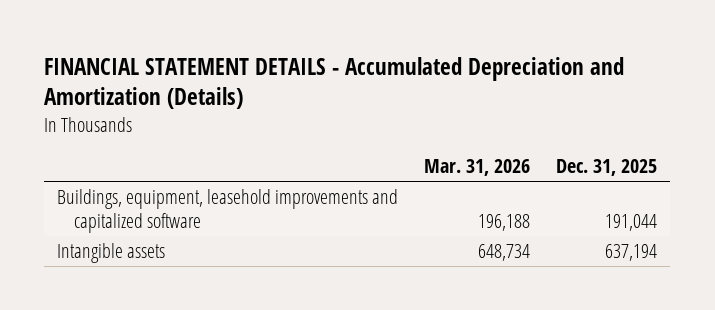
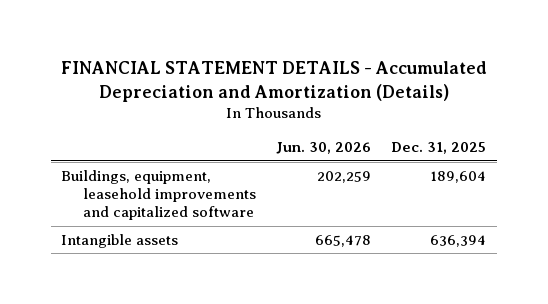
- | Mar. 31, 2026 | Dec. 31, 2025
+ | Jun. 30, 2026 | Dec. 31, 2025
- Buildings, equipment, leasehold improvements and capitalized software | 196,188 | 191,044
- Intangible assets | 648,734 | 637,194
+ Buildings, equipment, leasehold improvements and capitalized software | 202,259 | 189,604
+ Intangible assets | 665,478 | 636,394

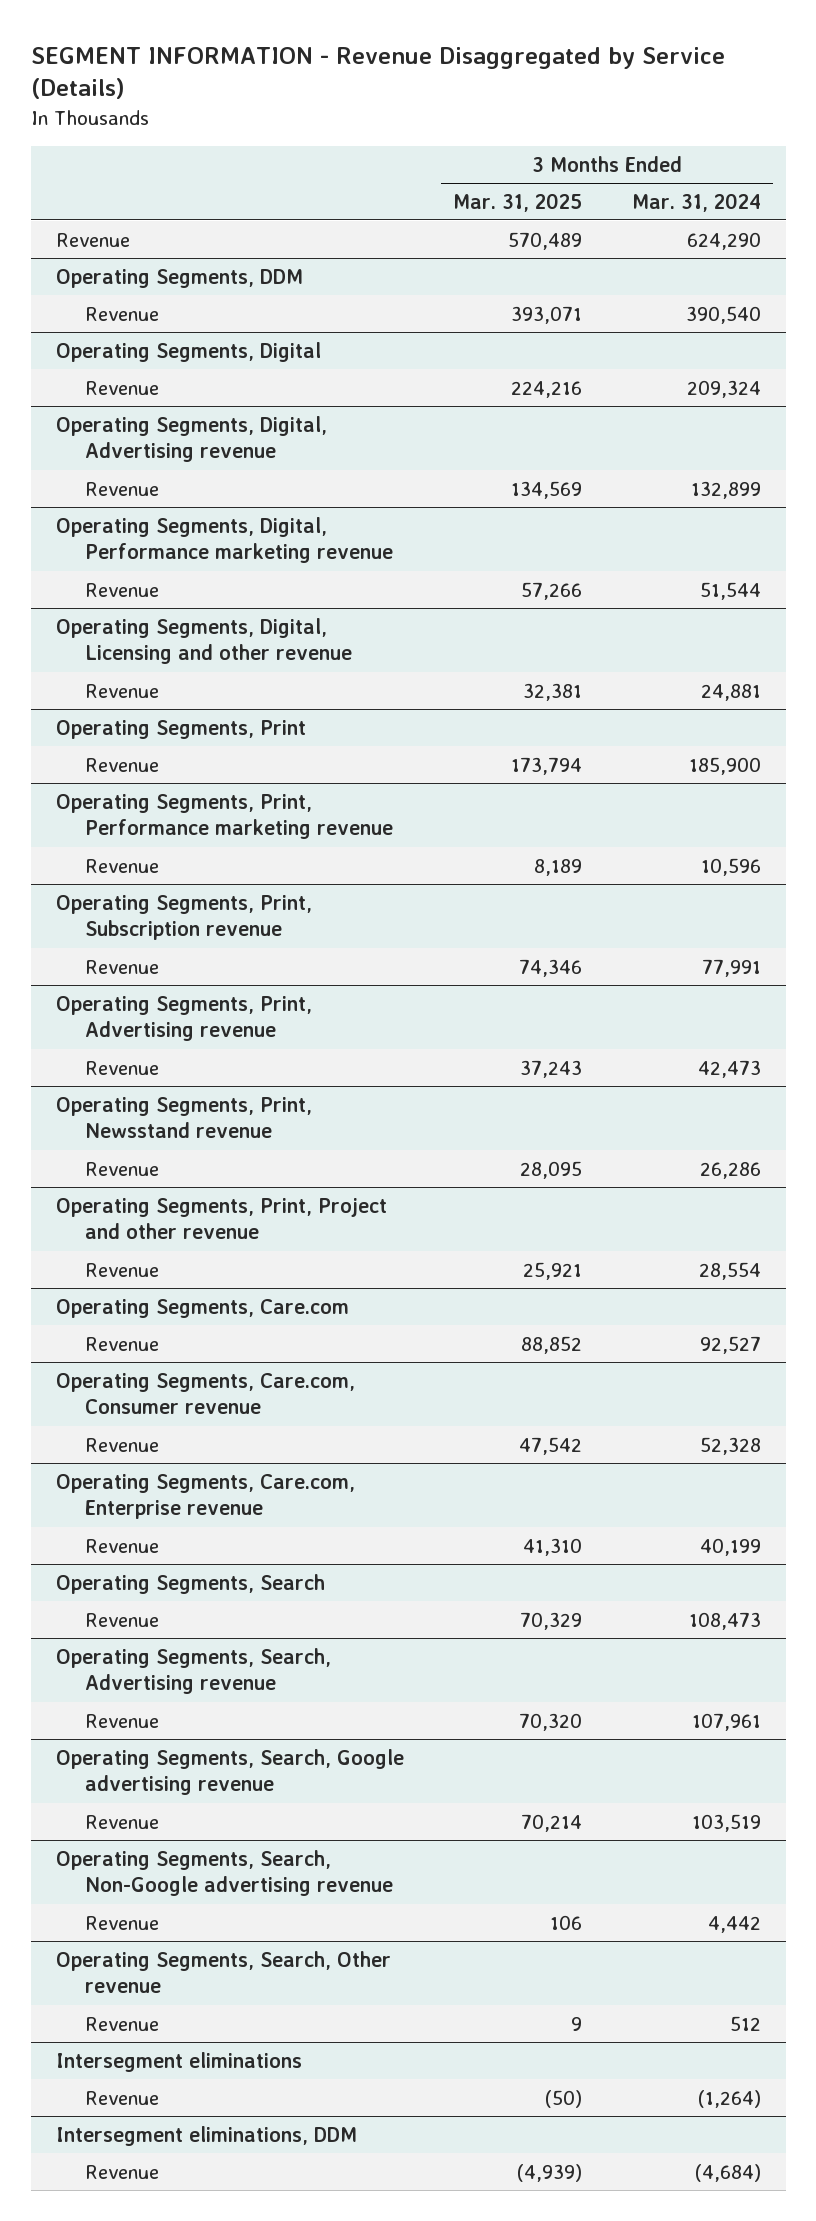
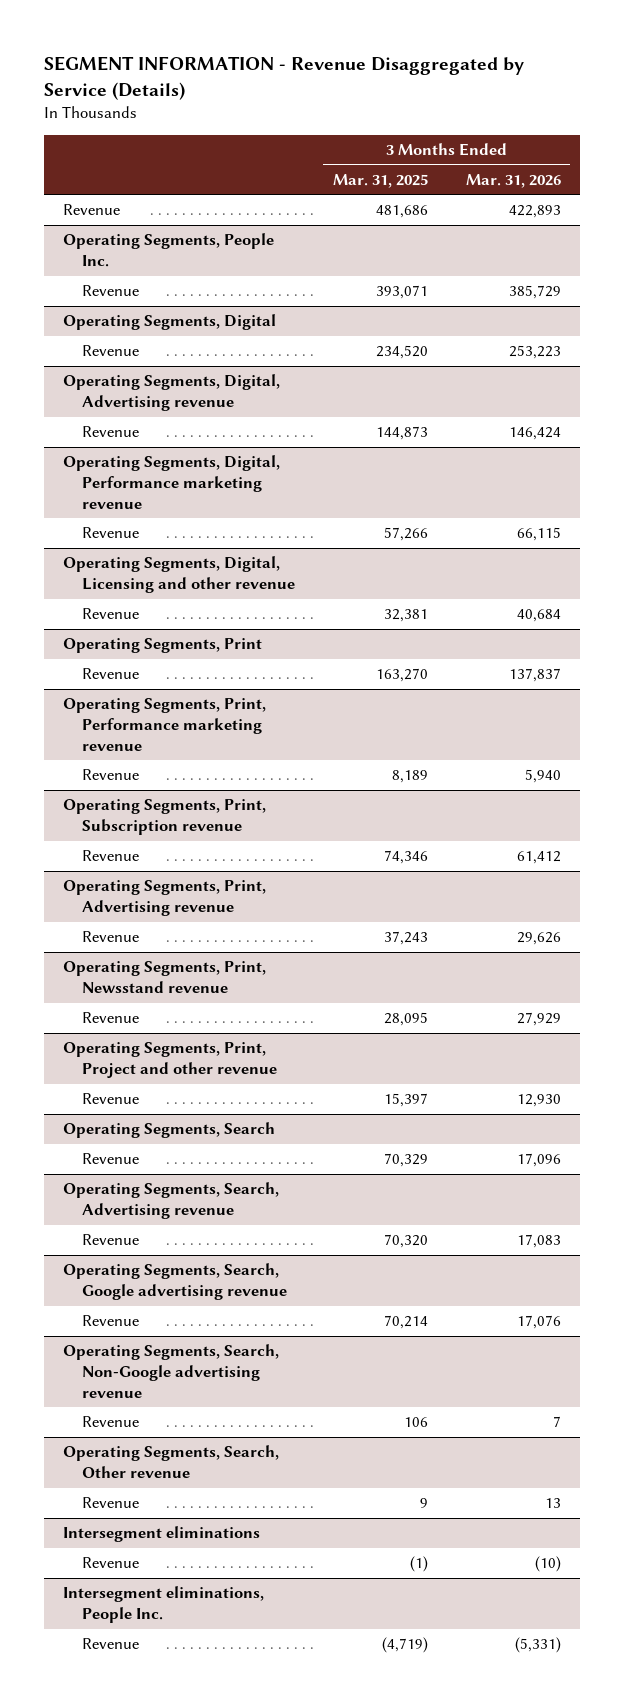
- | 3 Months Ended Mar. 31, 2025 | 3 Months Ended Mar. 31, 2024
+ | 3 Months Ended Mar. 31, 2025 | 3 Months Ended Mar. 31, 2026
- Revenue | 570,489 | 624,290
- Operating Segments, DDM
+ Revenue | 481,686 | 422,893
+ Operating Segments, People Inc.
@ Operating Segments, Digital
- Revenue | 224,216 | 209,324
+ Revenue | 234,520 | 253,223
@ Operating Segments, Digital, Advertising revenue
- Revenue | 134,569 | 132,899
+ Revenue | 144,873 | 146,424
@ Operating Segments, Print
- Revenue | 173,794 | 185,900
+ Revenue | 163,270 | 137,837
@ Operating Segments, Print, Project and other revenue
- Revenue | 25,921 | 28,554
- Operating Segments, Care.com
- Revenue | 88,852 | 92,527
- Operating Segments, Care.com, Consumer revenue
- Revenue | 47,542 | 52,328
- Operating Segments, Care.com, Enterprise revenue
- Revenue | 41,310 | 40,199
@ Operating Segments, Print, Project and other revenue
+ Revenue | 15,397 | 12,930
@ Intersegment eliminations
- Revenue | (50) | (1,264)
- Intersegment eliminations, DDM
- Revenue | (4,939) | (4,684)
@ Intersegment eliminations
+ Revenue | (1) | (10)
+ Intersegment eliminations, People Inc.
+ Revenue | (4,719) | (5,331)

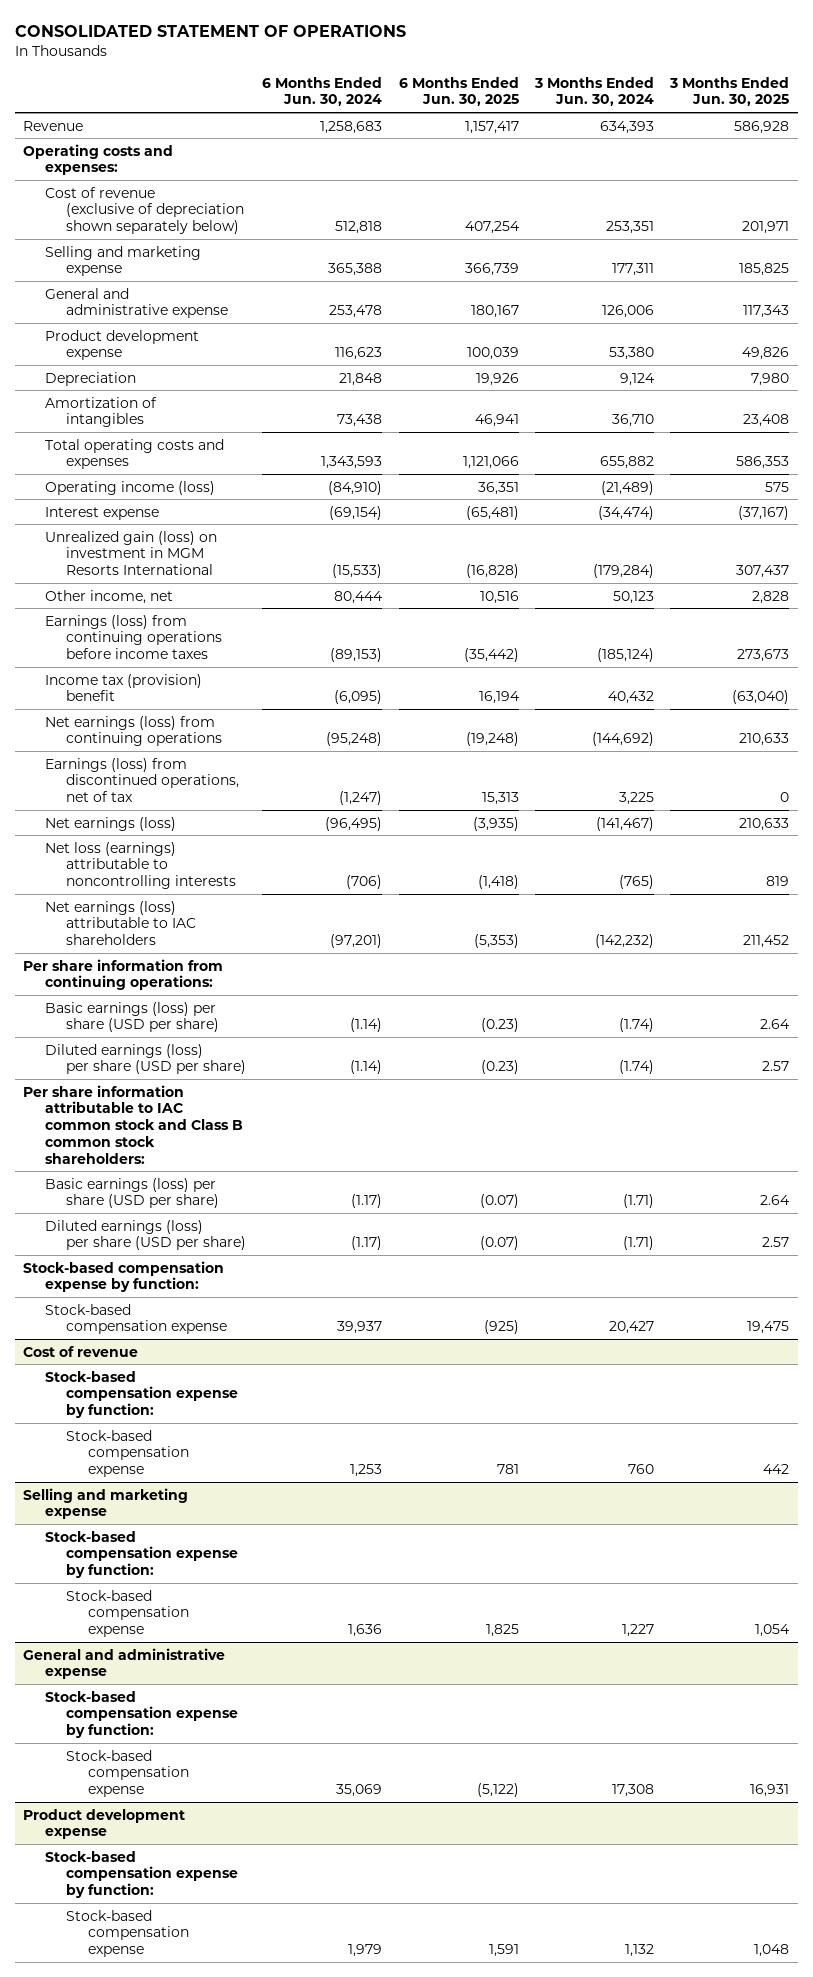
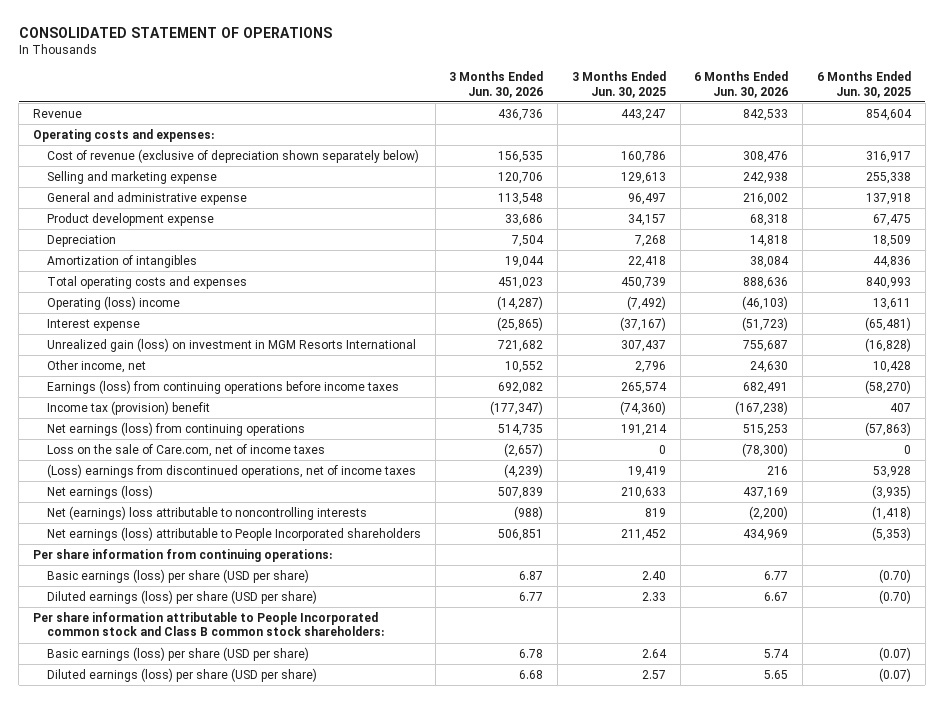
- | 6 Months Ended Jun. 30, 2024 | 6 Months Ended Jun. 30, 2025 | 3 Months Ended Jun. 30, 2024 | 3 Months Ended Jun. 30, 2025
+ | 3 Months Ended Jun. 30, 2026 | 3 Months Ended Jun. 30, 2025 | 6 Months Ended Jun. 30, 2026 | 6 Months Ended Jun. 30, 2025
- Revenue | 1,258,683 | 1,157,417 | 634,393 | 586,928
+ Revenue | 436,736 | 443,247 | 842,533 | 854,604
- Cost of revenue (exclusive of depreciation shown separately below) | 512,818 | 407,254 | 253,351 | 201,971
- Selling and marketing expense | 365,388 | 366,739 | 177,311 | 185,825
- General and administrative expense | 253,478 | 180,167 | 126,006 | 117,343
- Product development expense | 116,623 | 100,039 | 53,380 | 49,826
- Depreciation | 21,848 | 19,926 | 9,124 | 7,980
- Amortization of intangibles | 73,438 | 46,941 | 36,710 | 23,408
- Total operating costs and expenses | 1,343,593 | 1,121,066 | 655,882 | 586,353
- Operating income (loss) | (84,910) | 36,351 | (21,489) | 575
+ Cost of revenue (exclusive of depreciation shown separately below) | 156,535 | 160,786 | 308,476 | 316,917
+ Selling and marketing expense | 120,706 | 129,613 | 242,938 | 255,338
+ General and administrative expense | 113,548 | 96,497 | 216,002 | 137,918
+ Product development expense | 33,686 | 34,157 | 68,318 | 67,475
+ Depreciation | 7,504 | 7,268 | 14,818 | 18,509
+ Amortization of intangibles | 19,044 | 22,418 | 38,084 | 44,836
+ Total operating costs and expenses | 451,023 | 450,739 | 888,636 | 840,993
+ Operating (loss) income | (14,287) | (7,492) | (46,103) | 13,611
- Other income, net | 80,444 | 10,516 | 50,123 | 2,828
- Earnings (loss) from continuing operations before income taxes | (89,153) | (35,442) | (185,124) | 273,673
- Income tax (provision) benefit | (6,095) | 16,194 | 40,432 | (63,040)
- Net earnings (loss) from continuing operations | (95,248) | (19,248) | (144,692) | 210,633
- Earnings (loss) from discontinued operations, net of tax | (1,247) | 15,313 | 3,225 | 0
+ Other income, net | 10,552 | 2,796 | 24,630 | 10,428
+ Earnings (loss) from continuing operations before income taxes | 692,082 | 265,574 | 682,491 | (58,270)
+ Income tax (provision) benefit | (177,347) | (74,360) | (167,238) | 407
+ Net earnings (loss) from continuing operations | 514,735 | 191,214 | 515,253 | (57,863)
+ Loss on the sale of Care.com, net of income taxes | (2,657) | 0 | (78,300) | 0
+ (Loss) earnings from discontinued operations, net of income taxes | (4,239) | 19,419 | 216 | 53,928
- Net loss (earnings) attributable to noncontrolling interests | (706) | (1,418) | (765) | 819
- Net earnings (loss) attributable to IAC shareholders | (97,201) | (5,353) | (142,232) | 211,452
+ Net (earnings) loss attributable to noncontrolling interests | (988) | 819 | (2,200) | (1,418)
+ Net earnings (loss) attributable to People Incorporated shareholders | 506,851 | 211,452 | 434,969 | (5,353)
- Basic earnings (loss) per share (USD per share) | (1.14) | (0.23) | (1.74) | 2.64
- Diluted earnings (loss) per share (USD per share) | (1.14) | (0.23) | (1.74) | 2.57
- Per share information attributable to IAC common stock and Class B common stock shareholders:
+ Basic earnings (loss) per share (USD per share) | 6.87 | 2.40 | 6.77 | (0.70)
+ Diluted earnings (loss) per share (USD per share) | 6.77 | 2.33 | 6.67 | (0.70)
+ Per share information attributable to People Incorporated common stock and Class B common stock shareholders:
- Stock-based compensation expense by function:
- Stock-based compensation expense | 39,937 | (925) | 20,427 | 19,475
- Cost of revenue
- Stock-based compensation expense by function:
- Stock-based compensation expense | 1,253 | 781 | 760 | 442
- Selling and marketing expense
- Stock-based compensation expense by function:
- Stock-based compensation expense | 1,636 | 1,825 | 1,227 | 1,054
- General and administrative expense
- Stock-based compensation expense by function:
- Stock-based compensation expense | 35,069 | (5,122) | 17,308 | 16,931
- Product development expense
- Stock-based compensation expense by function:
- Stock-based compensation expense | 1,979 | 1,591 | 1,132 | 1,048

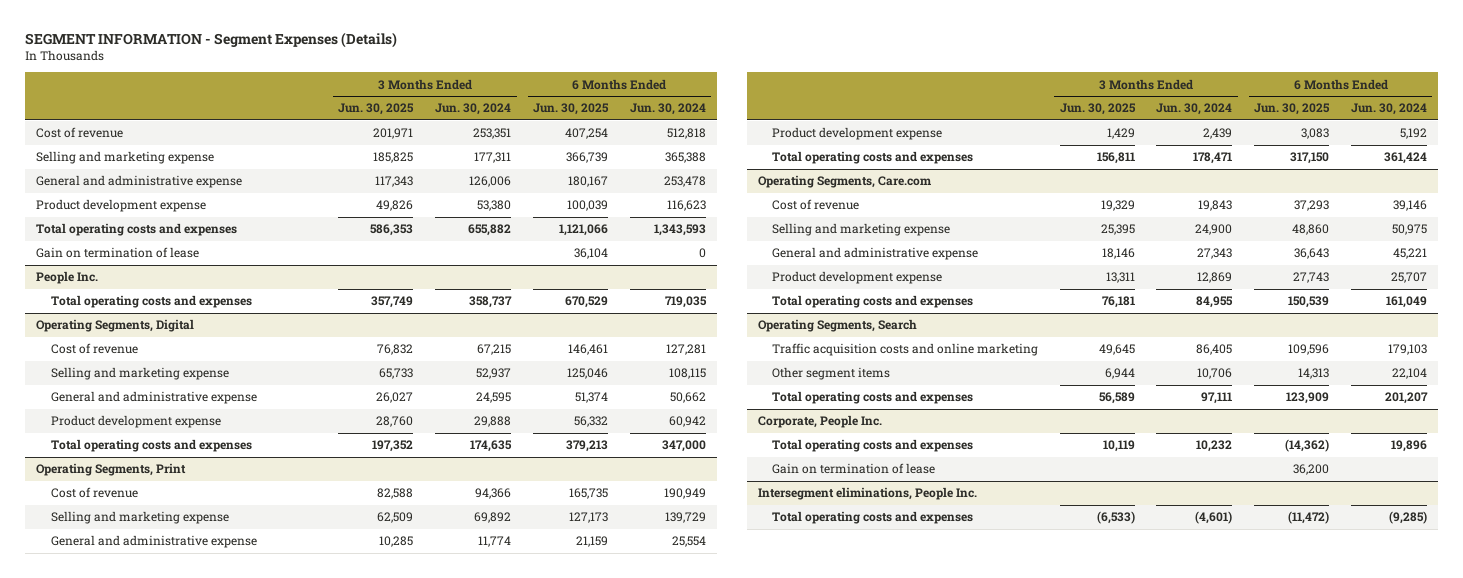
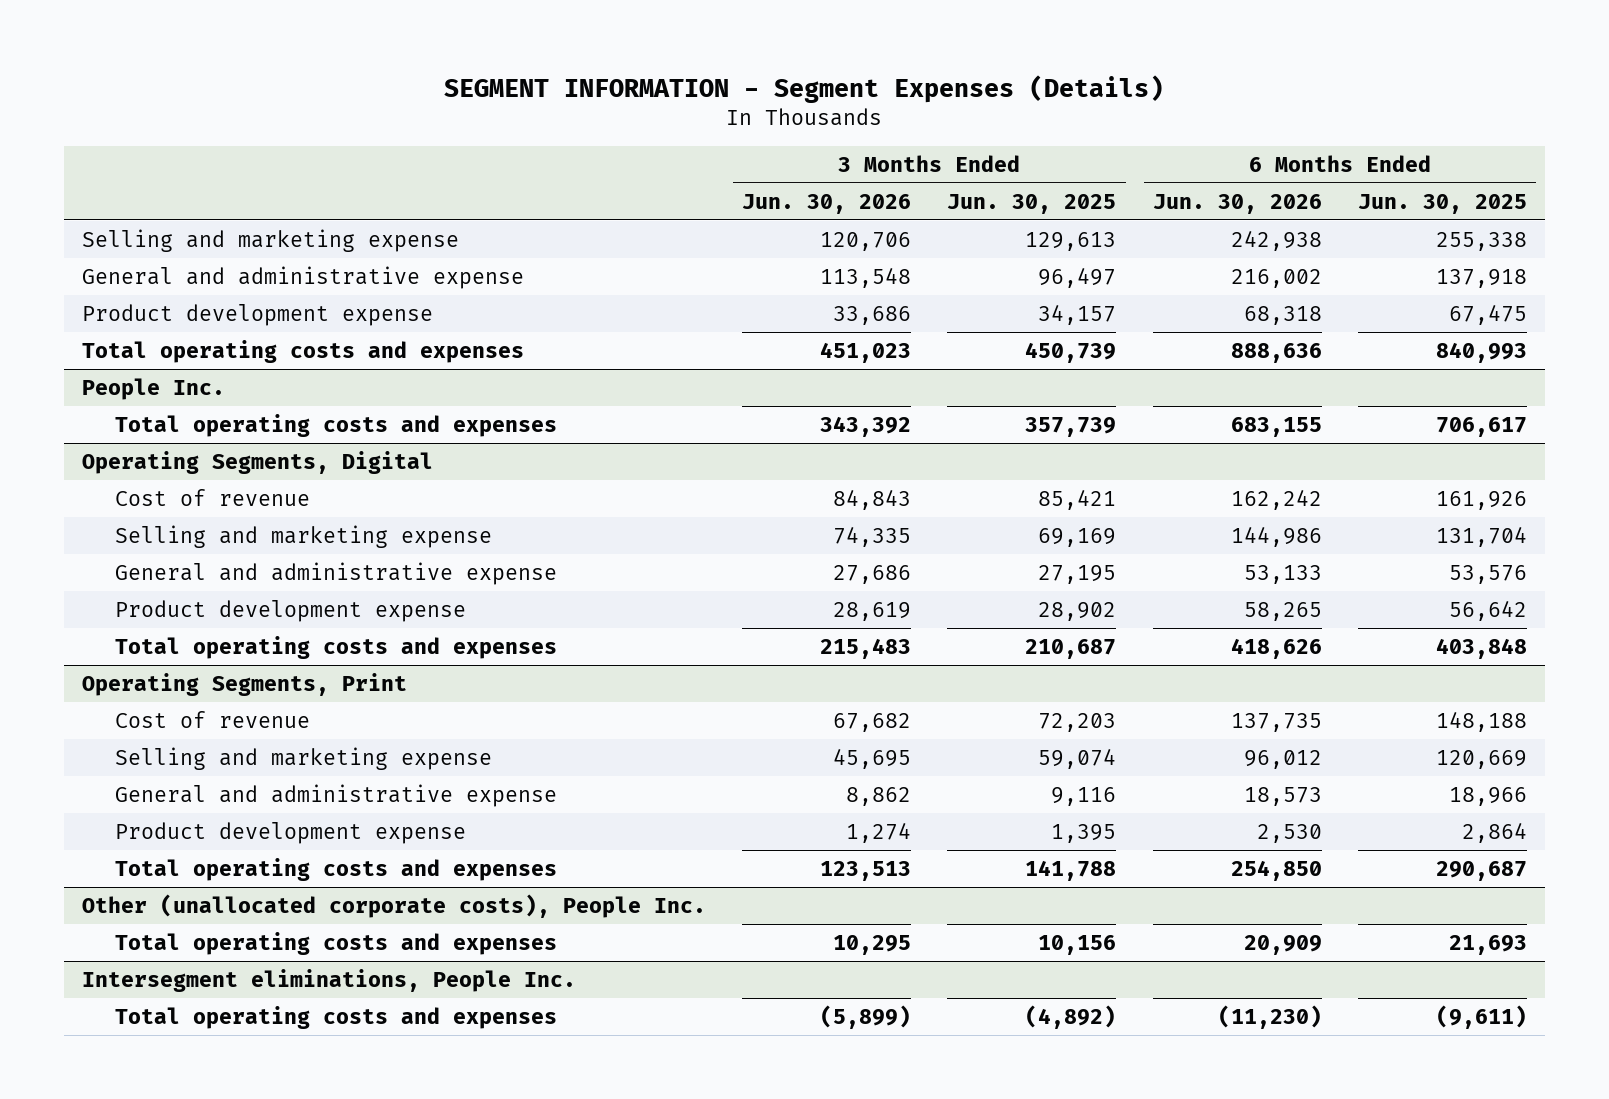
- | 3 Months Ended Jun. 30, 2025 | 3 Months Ended Jun. 30, 2024 | 6 Months Ended Jun. 30, 2025 | 6 Months Ended Jun. 30, 2024
+ | 3 Months Ended Jun. 30, 2026 | 3 Months Ended Jun. 30, 2025 | 6 Months Ended Jun. 30, 2026 | 6 Months Ended Jun. 30, 2025
- Cost of revenue | 201,971 | 253,351 | 407,254 | 512,818
- Selling and marketing expense | 185,825 | 177,311 | 366,739 | 365,388
- General and administrative expense | 117,343 | 126,006 | 180,167 | 253,478
- Product development expense | 49,826 | 53,380 | 100,039 | 116,623
- Total operating costs and expenses | 586,353 | 655,882 | 1,121,066 | 1,343,593
- Gain on termination of lease | | | 36,104 | 0
+ Selling and marketing expense | 120,706 | 129,613 | 242,938 | 255,338
+ General and administrative expense | 113,548 | 96,497 | 216,002 | 137,918
+ Product development expense | 33,686 | 34,157 | 68,318 | 67,475
+ Total operating costs and expenses | 451,023 | 450,739 | 888,636 | 840,993
@ People Inc.
- Total operating costs and expenses | 357,749 | 358,737 | 670,529 | 719,035
+ Total operating costs and expenses | 343,392 | 357,739 | 683,155 | 706,617
@ Operating Segments, Digital
- Cost of revenue | 76,832 | 67,215 | 146,461 | 127,281
- Selling and marketing expense | 65,733 | 52,937 | 125,046 | 108,115
- General and administrative expense | 26,027 | 24,595 | 51,374 | 50,662
- Product development expense | 28,760 | 29,888 | 56,332 | 60,942
- Total operating costs and expenses | 197,352 | 174,635 | 379,213 | 347,000
+ Cost of revenue | 84,843 | 85,421 | 162,242 | 161,926
+ Selling and marketing expense | 74,335 | 69,169 | 144,986 | 131,704
+ General and administrative expense | 27,686 | 27,195 | 53,133 | 53,576
+ Product development expense | 28,619 | 28,902 | 58,265 | 56,642
+ Total operating costs and expenses | 215,483 | 210,687 | 418,626 | 403,848
@ Operating Segments, Print
- Cost of revenue | 82,588 | 94,366 | 165,735 | 190,949
- Selling and marketing expense | 62,509 | 69,892 | 127,173 | 139,729
- General and administrative expense | 10,285 | 11,774 | 21,159 | 25,554
- Product development expense | 1,429 | 2,439 | 3,083 | 5,192
- Total operating costs and expenses | 156,811 | 178,471 | 317,150 | 361,424
- Operating Segments, Care.com
- Cost of revenue | 19,329 | 19,843 | 37,293 | 39,146
- Selling and marketing expense | 25,395 | 24,900 | 48,860 | 50,975
- General and administrative expense | 18,146 | 27,343 | 36,643 | 45,221
- Product development expense | 13,311 | 12,869 | 27,743 | 25,707
- Total operating costs and expenses | 76,181 | 84,955 | 150,539 | 161,049
- Operating Segments, Search
- Traffic acquisition costs and online marketing | 49,645 | 86,405 | 109,596 | 179,103
- Other segment items | 6,944 | 10,706 | 14,313 | 22,104
- Total operating costs and expenses | 56,589 | 97,111 | 123,909 | 201,207
- Corporate, People Inc.
- Total operating costs and expenses | 10,119 | 10,232 | (14,362) | 19,896
- Gain on termination of lease | | | 36,200 |
@ Operating Segments, Print
+ Cost of revenue | 67,682 | 72,203 | 137,735 | 148,188
+ Selling and marketing expense | 45,695 | 59,074 | 96,012 | 120,669
+ General and administrative expense | 8,862 | 9,116 | 18,573 | 18,966
+ Product development expense | 1,274 | 1,395 | 2,530 | 2,864
+ Total operating costs and expenses | 123,513 | 141,788 | 254,850 | 290,687
+ Other (unallocated corporate costs), People Inc.
+ Total operating costs and expenses | 10,295 | 10,156 | 20,909 | 21,693
@ Intersegment eliminations, People Inc.
- Total operating costs and expenses | (6,533) | (4,601) | (11,472) | (9,285)
+ Total operating costs and expenses | (5,899) | (4,892) | (11,230) | (9,611)

